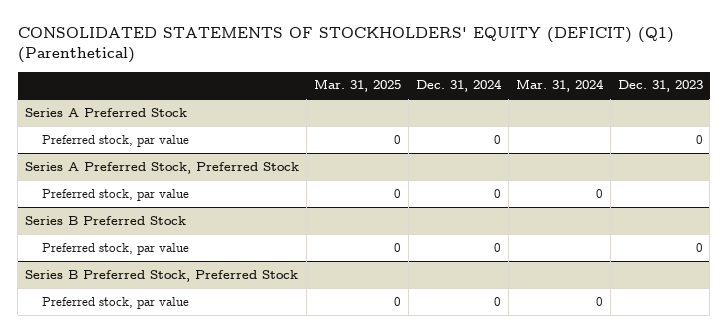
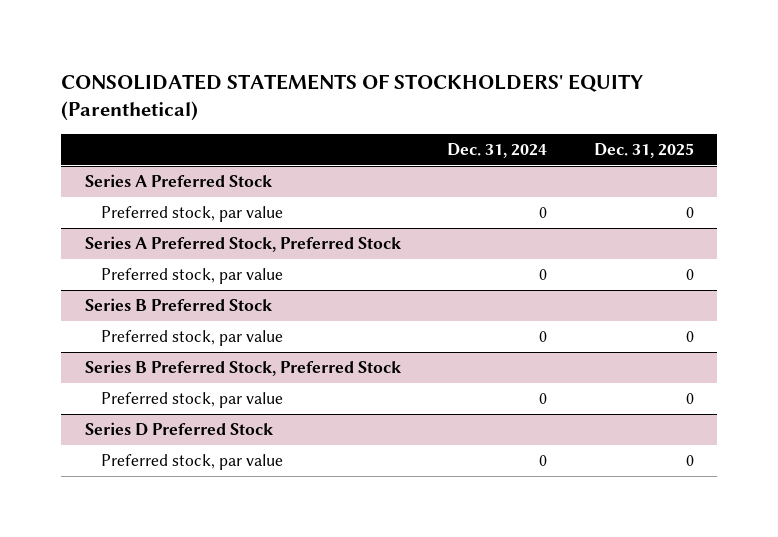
- CONSOLIDATED STATEMENTS OF STOCKHOLDERS' EQUITY (DEFICIT) (Q1) (Parenthetical)
+ CONSOLIDATED STATEMENTS OF STOCKHOLDERS' EQUITY (Parenthetical)
- | Mar. 31, 2025 | Dec. 31, 2024 | Mar. 31, 2024 | Dec. 31, 2023
+ | Dec. 31, 2024 | Dec. 31, 2025
+ Series D Preferred Stock
+ Preferred stock, par value | 0 | 0

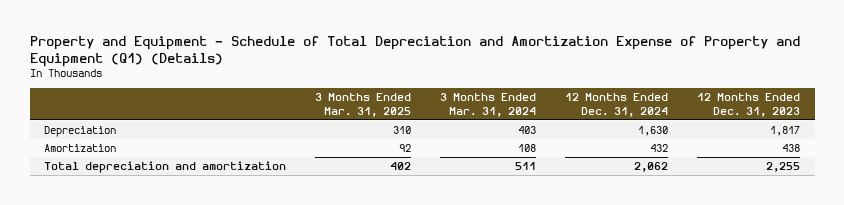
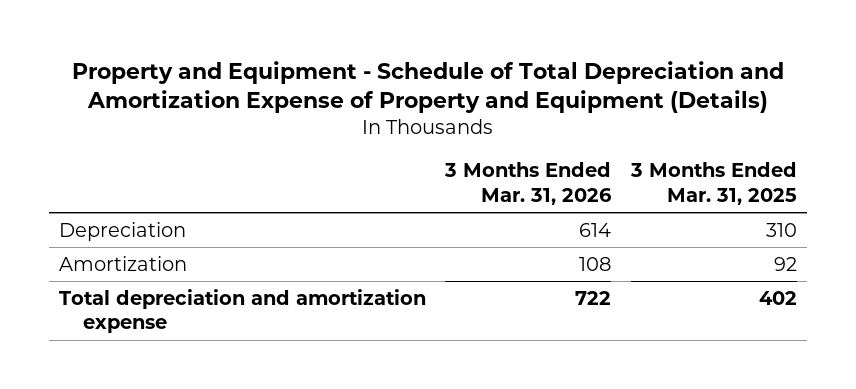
- Property and Equipment - Schedule of Total Depreciation and Amortization Expense of Property and Equipment (Q1) (Details)
+ Property and Equipment - Schedule of Total Depreciation and Amortization Expense of Property and Equipment (Details)
- | 3 Months Ended Mar. 31, 2025 | 3 Months Ended Mar. 31, 2024 | 12 Months Ended Dec. 31, 2024 | 12 Months Ended Dec. 31, 2023
+ | 3 Months Ended Mar. 31, 2026 | 3 Months Ended Mar. 31, 2025
- Total depreciation and amortization | 402 | 511 | 2,062 | 2,255
+ Total depreciation and amortization expense | 722 | 402

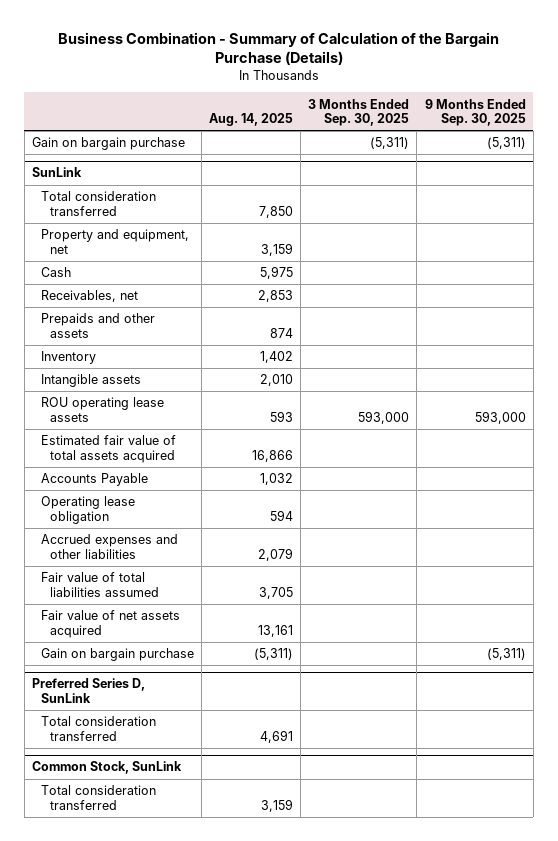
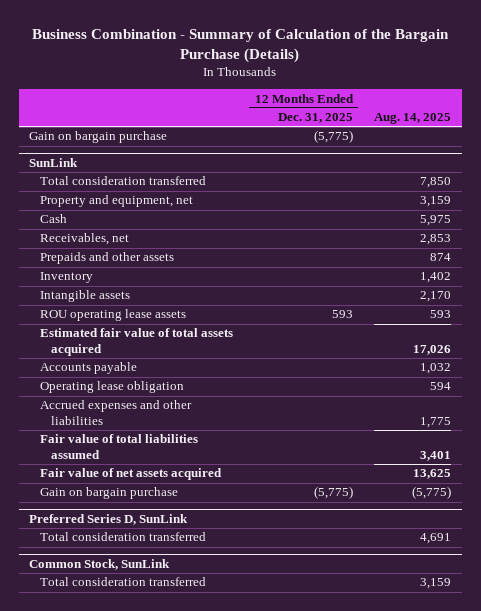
- | Aug. 14, 2025 | 3 Months Ended Sep. 30, 2025 | 9 Months Ended Sep. 30, 2025
+ | 12 Months Ended Dec. 31, 2025 | Aug. 14, 2025
@ SunLink
- Intangible assets | 2,010 | |
+ Intangible assets | | 2,170
- Estimated fair value of total assets acquired | 16,866 | |
- Accounts Payable | 1,032 | |
+ Estimated fair value of total assets acquired | | 17,026
+ Accounts payable | | 1,032
- Accrued expenses and other liabilities | 2,079 | |
- Fair value of total liabilities assumed | 3,705 | |
- Fair value of net assets acquired | 13,161 | |
- Gain on bargain purchase | (5,311) | | (5,311)
+ Accrued expenses and other liabilities | | 1,775
+ Fair value of total liabilities assumed | | 3,401
+ Fair value of net assets acquired | | 13,625
+ Gain on bargain purchase | (5,775) | (5,775)

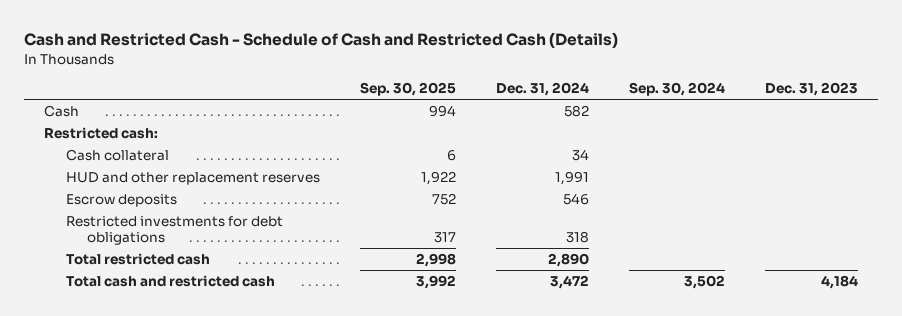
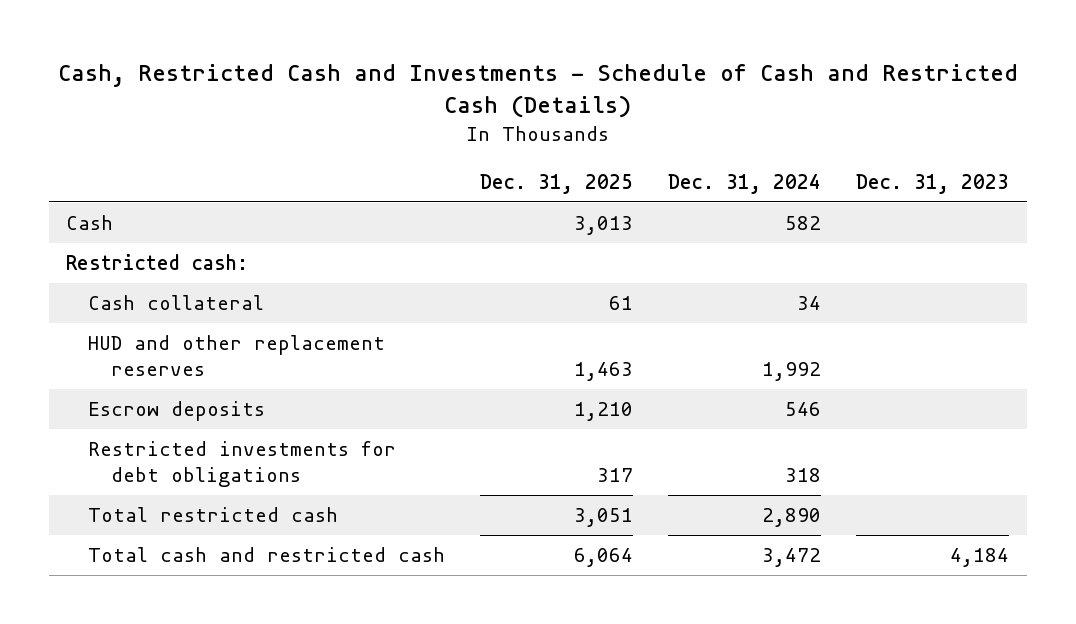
- Cash and Restricted Cash - Schedule of Cash and Restricted Cash (Details)
+ Cash, Restricted Cash and Investments - Schedule of Cash and Restricted Cash (Details)
- | Sep. 30, 2025 | Dec. 31, 2024 | Sep. 30, 2024 | Dec. 31, 2023
+ | Dec. 31, 2025 | Dec. 31, 2024 | Dec. 31, 2023
- HUD and other replacement reserves | 1,922 | 1,991 | |
+ HUD and other replacement reserves | 1,463 | 1,992 |

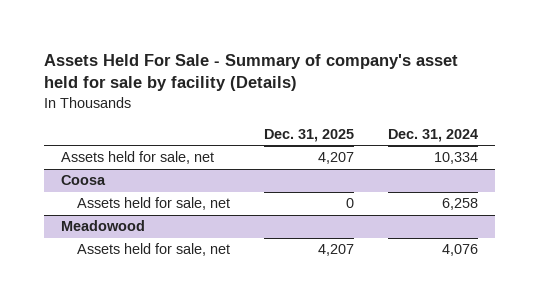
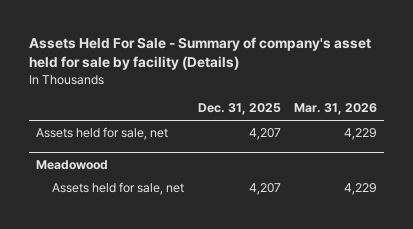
- | Dec. 31, 2025 | Dec. 31, 2024
+ | Dec. 31, 2025 | Mar. 31, 2026
- Coosa
- Assets held for sale, net | 0 | 6,258

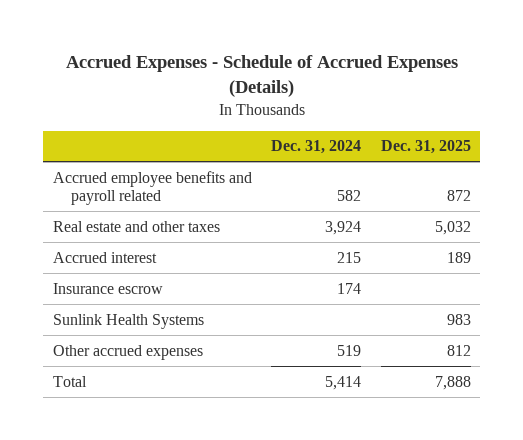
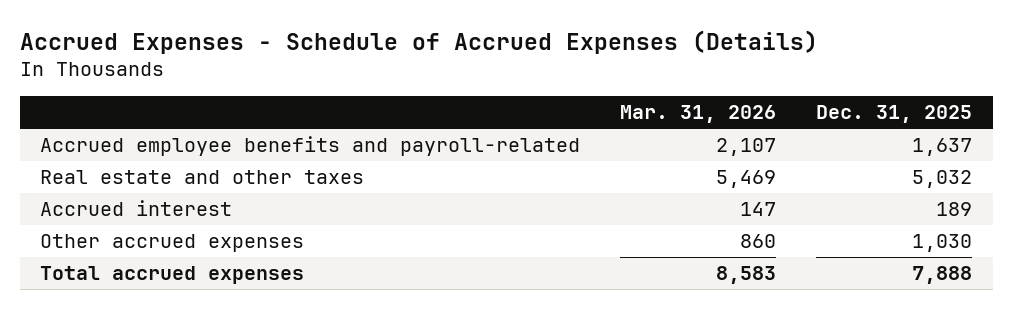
- | Dec. 31, 2024 | Dec. 31, 2025
+ | Mar. 31, 2026 | Dec. 31, 2025
- Accrued employee benefits and payroll related | 582 | 872
+ Accrued employee benefits and payroll-related | 2,107 | 1,637
- Insurance escrow | 174 |
- Sunlink Health Systems | | 983
- Other accrued expenses | 519 | 812
- Total | 5,414 | 7,888
+ Other accrued expenses | 860 | 1,030
+ Total accrued expenses | 8,583 | 7,888

